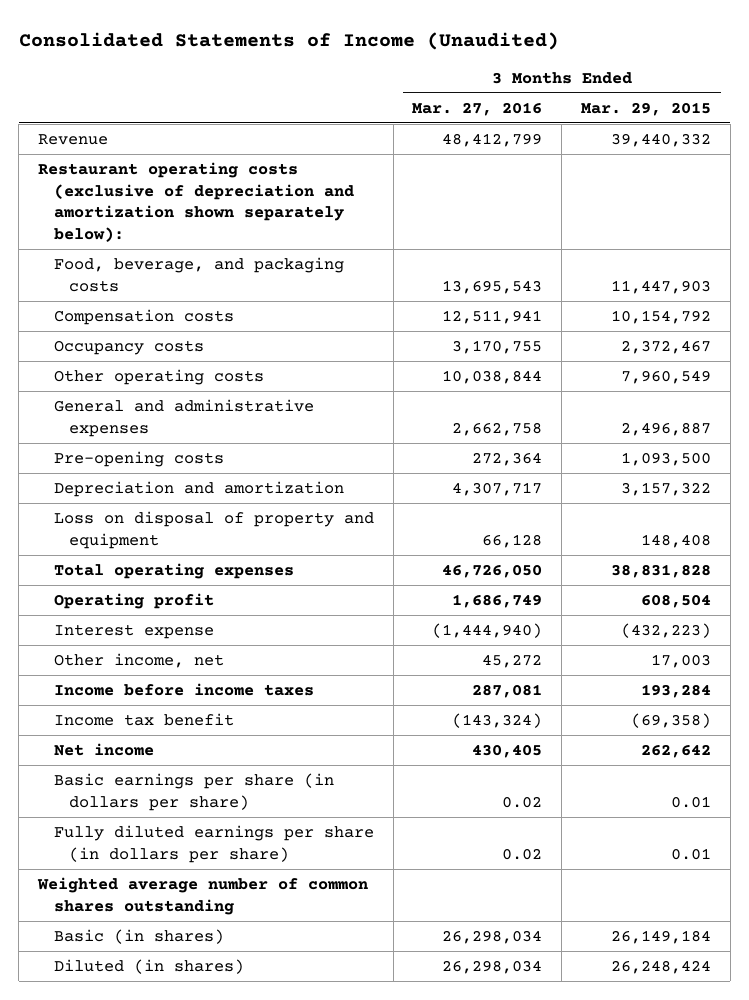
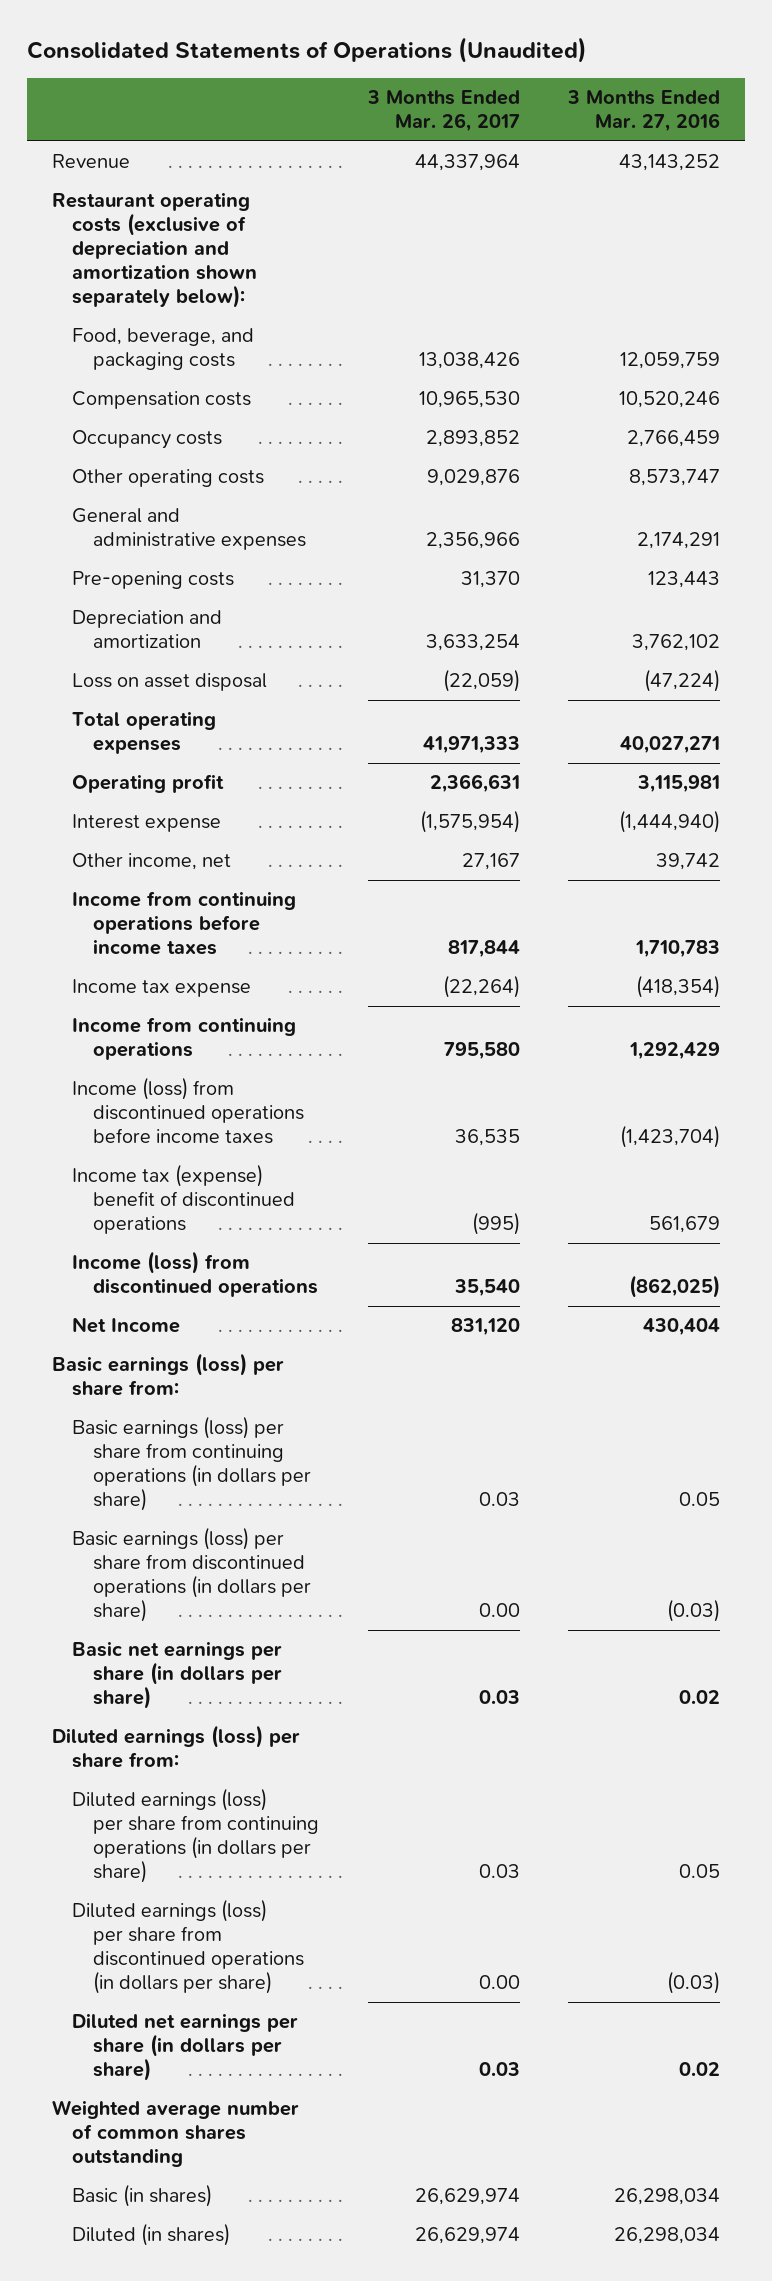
- Consolidated Statements of Income (Unaudited)
+ Consolidated Statements of Operations (Unaudited)
- | 3 Months Ended Mar. 27, 2016 | 3 Months Ended Mar. 29, 2015
+ | 3 Months Ended Mar. 26, 2017 | 3 Months Ended Mar. 27, 2016
- Revenue | 48,412,799 | 39,440,332
+ Revenue | 44,337,964 | 43,143,252
- Food, beverage, and packaging costs | 13,695,543 | 11,447,903
- Compensation costs | 12,511,941 | 10,154,792
- Occupancy costs | 3,170,755 | 2,372,467
- Other operating costs | 10,038,844 | 7,960,549
- General and administrative expenses | 2,662,758 | 2,496,887
- Pre-opening costs | 272,364 | 1,093,500
- Depreciation and amortization | 4,307,717 | 3,157,322
- Loss on disposal of property and equipment | 66,128 | 148,408
- Total operating expenses | 46,726,050 | 38,831,828
- Operating profit | 1,686,749 | 608,504
+ Food, beverage, and packaging costs | 13,038,426 | 12,059,759
+ Compensation costs | 10,965,530 | 10,520,246
+ Occupancy costs | 2,893,852 | 2,766,459
+ Other operating costs | 9,029,876 | 8,573,747
+ General and administrative expenses | 2,356,966 | 2,174,291
+ Pre-opening costs | 31,370 | 123,443
+ Depreciation and amortization | 3,633,254 | 3,762,102
+ Loss on asset disposal | (22,059) | (47,224)
+ Total operating expenses | 41,971,333 | 40,027,271
+ Operating profit | 2,366,631 | 3,115,981
- Other income, net | 45,272 | 17,003
- Income before income taxes | 287,081 | 193,284
- Income tax benefit | (143,324) | (69,358)
- Net income | 430,405 | 262,642
- Basic earnings per share (in dollars per share) | 0.02 | 0.01
- Fully diluted earnings per share (in dollars per share) | 0.02 | 0.01
+ Other income, net | 27,167 | 39,742
+ Income from continuing operations before income taxes | 817,844 | 1,710,783
+ Income tax expense | (22,264) | (418,354)
+ Income from continuing operations | 795,580 | 1,292,429
+ Income (loss) from discontinued operations before income taxes | 36,535 | (1,423,704)
+ Income tax (expense) benefit of discontinued operations | (995) | 561,679
+ Income (loss) from discontinued operations | 35,540 | (862,025)
+ Net Income | 831,120 | 430,404
+ Basic earnings (loss) per share from:
+ Basic earnings (loss) per share from continuing operations (in dollars per share) | 0.03 | 0.05
+ Basic earnings (loss) per share from discontinued operations (in dollars per share) | 0.00 | (0.03)
+ Basic net earnings per share (in dollars per share) | 0.03 | 0.02
+ Diluted earnings (loss) per share from:
+ Diluted earnings (loss) per share from continuing operations (in dollars per share) | 0.03 | 0.05
+ Diluted earnings (loss) per share from discontinued operations (in dollars per share) | 0.00 | (0.03)
+ Diluted net earnings per share (in dollars per share) | 0.03 | 0.02

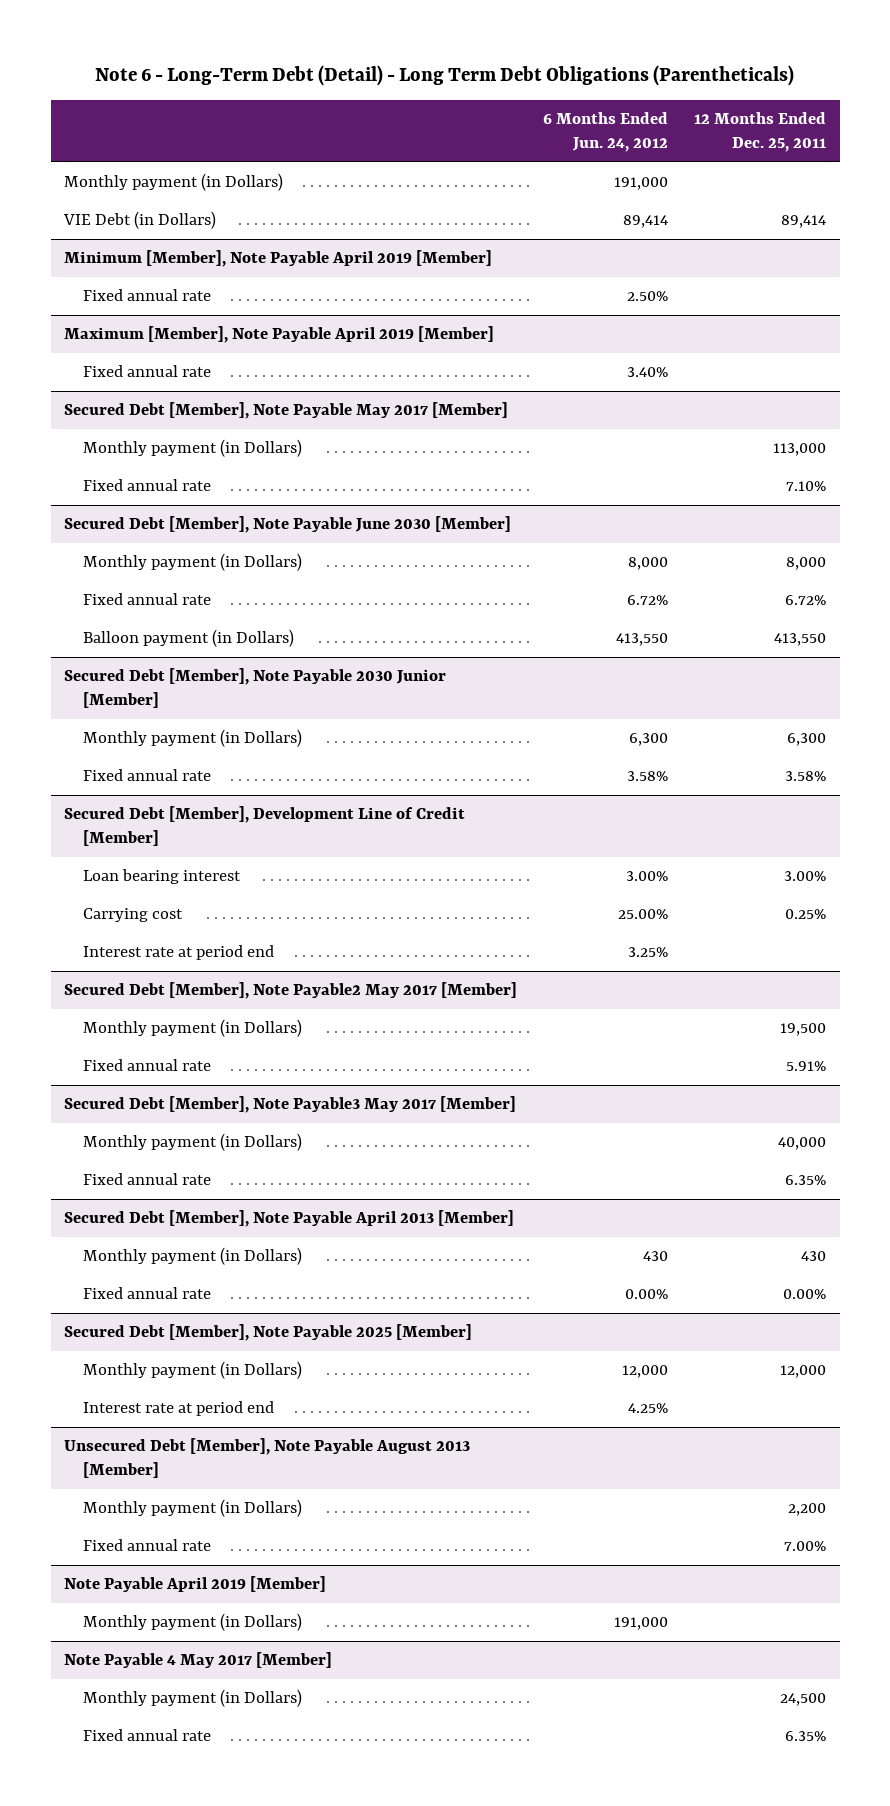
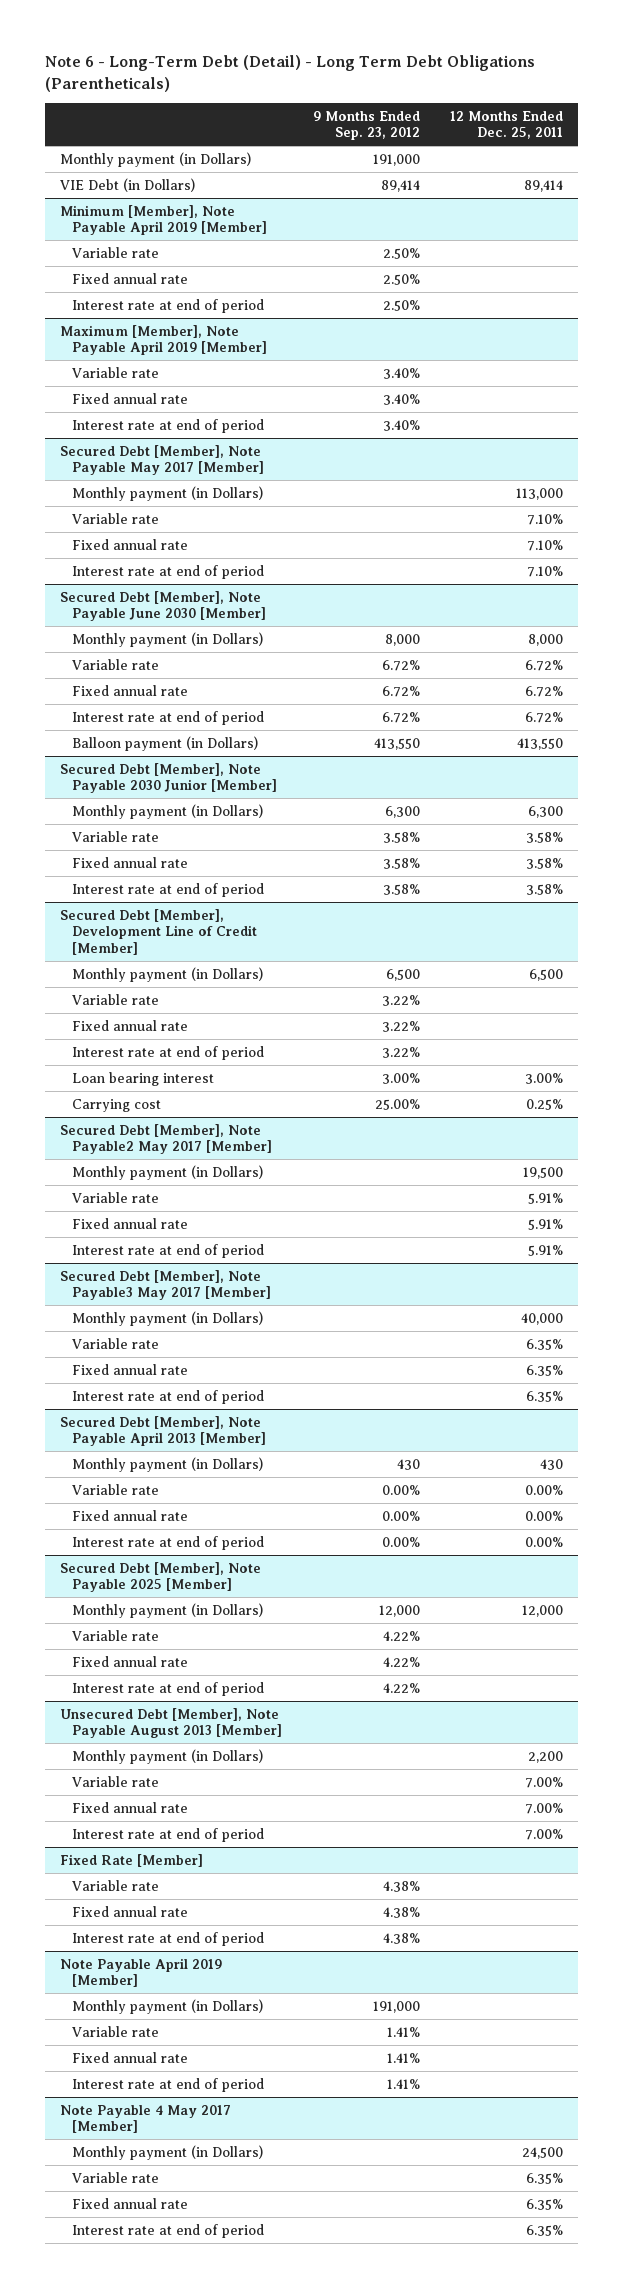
- | 6 Months Ended Jun. 24, 2012 | 12 Months Ended Dec. 25, 2011
+ | 9 Months Ended Sep. 23, 2012 | 12 Months Ended Dec. 25, 2011
@ Minimum [Member], Note Payable April 2019 [Member]
+ Variable rate | 2.50% |
+ Interest rate at end of period | 2.50% |
@ Maximum [Member], Note Payable April 2019 [Member]
+ Variable rate | 3.40% |
+ Interest rate at end of period | 3.40% |
@ Secured Debt [Member], Note Payable May 2017 [Member]
+ Variable rate | | 7.10%
+ Interest rate at end of period | | 7.10%
@ Secured Debt [Member], Note Payable June 2030 [Member]
+ Variable rate | 6.72% | 6.72%
+ Interest rate at end of period | 6.72% | 6.72%
@ Secured Debt [Member], Note Payable 2030 Junior [Member]
+ Variable rate | 3.58% | 3.58%
+ Interest rate at end of period | 3.58% | 3.58%
@ Secured Debt [Member], Development Line of Credit [Member]
+ Monthly payment (in Dollars) | 6,500 | 6,500
+ Variable rate | 3.22% |
+ Fixed annual rate | 3.22% |
+ Interest rate at end of period | 3.22% |
- Interest rate at period end | 3.25% |
@ Secured Debt [Member], Note Payable2 May 2017 [Member]
+ Variable rate | | 5.91%
+ Interest rate at end of period | | 5.91%
@ Secured Debt [Member], Note Payable3 May 2017 [Member]
+ Variable rate | | 6.35%
+ Interest rate at end of period | | 6.35%
@ Secured Debt [Member], Note Payable April 2013 [Member]
+ Variable rate | 0.00% | 0.00%
+ Interest rate at end of period | 0.00% | 0.00%
@ Secured Debt [Member], Note Payable 2025 [Member]
- Interest rate at period end | 4.25% |
+ Variable rate | 4.22% |
+ Fixed annual rate | 4.22% |
+ Interest rate at end of period | 4.22% |
@ Unsecured Debt [Member], Note Payable August 2013 [Member]
+ Variable rate | | 7.00%
+ Interest rate at end of period | | 7.00%
+ Fixed Rate [Member]
+ Variable rate | 4.38% |
+ Fixed annual rate | 4.38% |
+ Interest rate at end of period | 4.38% |
@ Note Payable April 2019 [Member]
+ Variable rate | 1.41% |
+ Fixed annual rate | 1.41% |
+ Interest rate at end of period | 1.41% |
@ Note Payable 4 May 2017 [Member]
+ Variable rate | | 6.35%
+ Interest rate at end of period | | 6.35%

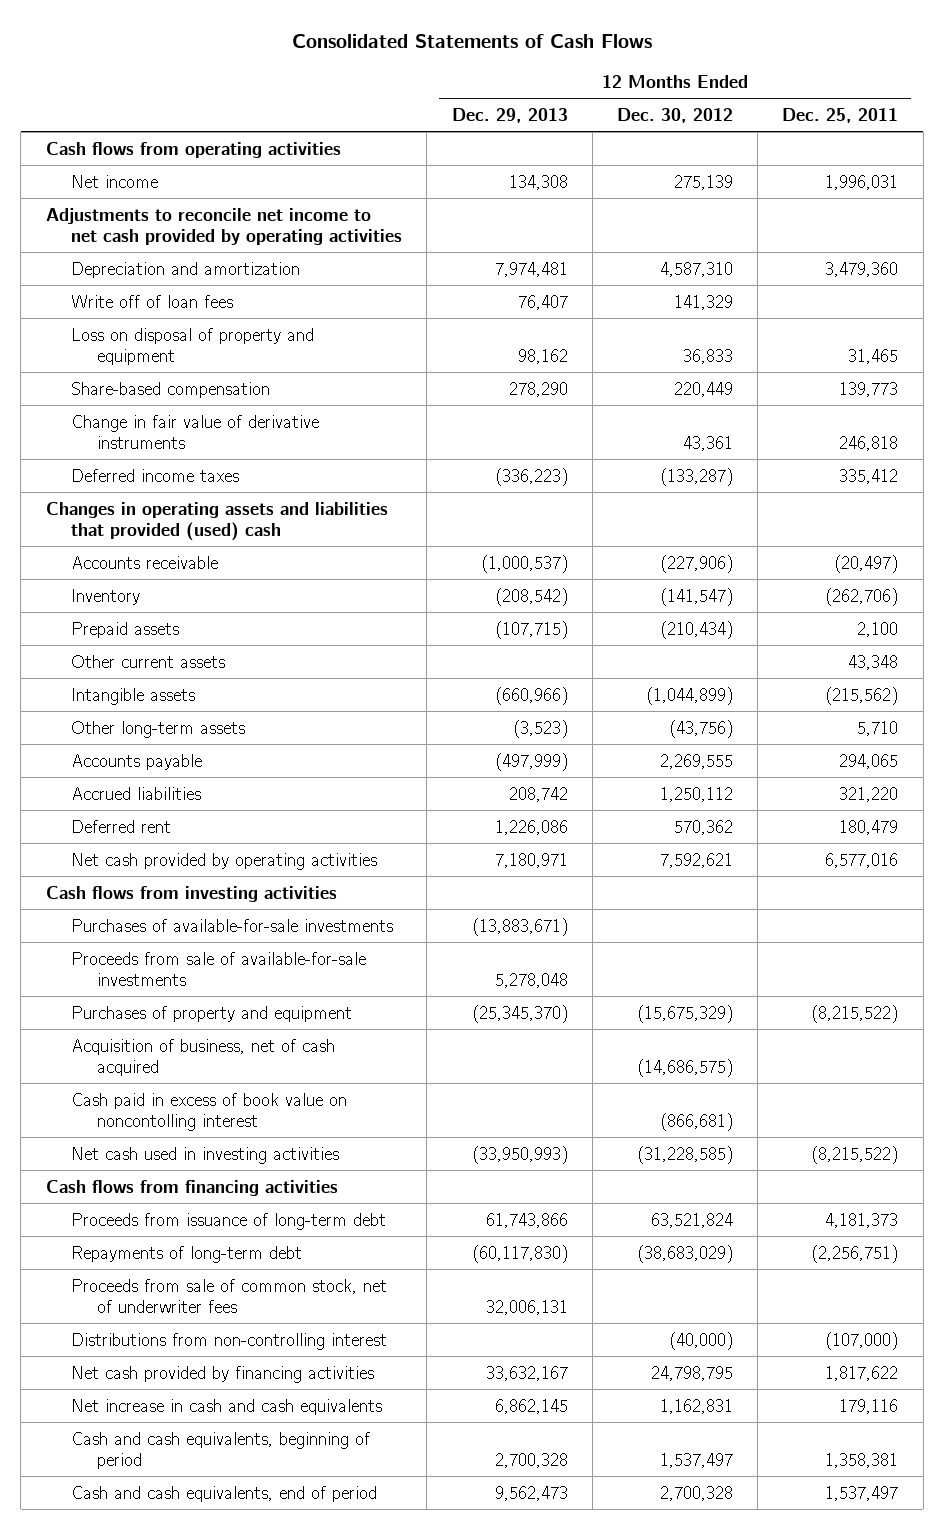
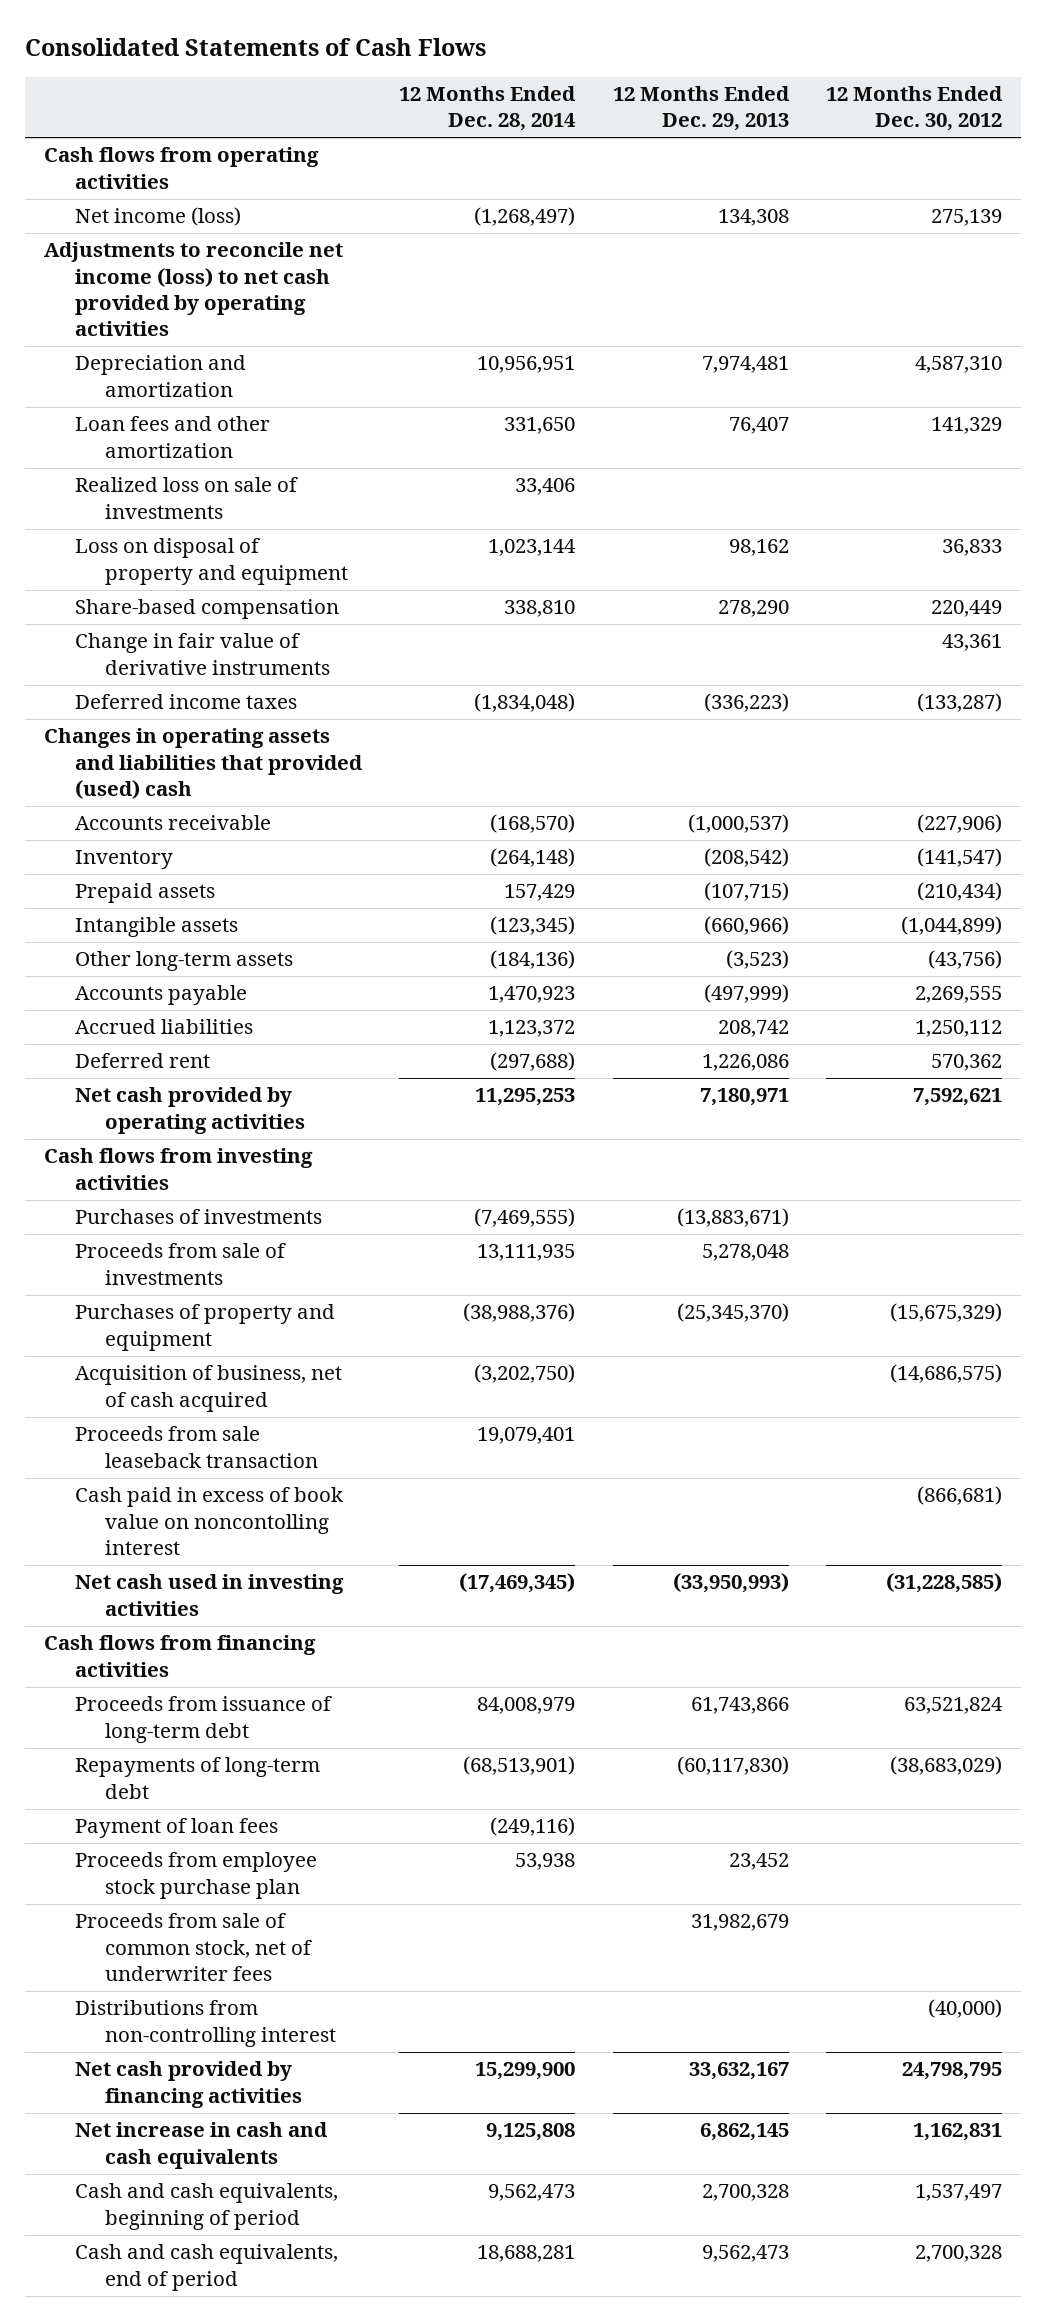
- | 12 Months Ended Dec. 29, 2013 | 12 Months Ended Dec. 30, 2012 | 12 Months Ended Dec. 25, 2011
+ | 12 Months Ended Dec. 28, 2014 | 12 Months Ended Dec. 29, 2013 | 12 Months Ended Dec. 30, 2012
- Net income | 134,308 | 275,139 | 1,996,031
- Adjustments to reconcile net income to net cash provided by operating activities
+ Net income (loss) | (1,268,497) | 134,308 | 275,139
+ Adjustments to reconcile net income (loss) to net cash provided by operating activities
- Write off of loan fees | 76,407 | 141,329 |
+ Loan fees and other amortization | 331,650 | 76,407 | 141,329
+ Realized loss on sale of investments | 33,406 | |
- Other current assets | | | 43,348
- Purchases of available-for-sale investments | (13,883,671) | |
- Proceeds from sale of available-for-sale investments | 5,278,048 | |
+ Purchases of investments | (7,469,555) | (13,883,671) |
+ Proceeds from sale of investments | 13,111,935 | 5,278,048 |
+ Proceeds from sale leaseback transaction | 19,079,401 | |
- Proceeds from sale of common stock, net of underwriter fees | 32,006,131 | |
+ Payment of loan fees | (249,116) | |
+ Proceeds from employee stock purchase plan | 53,938 | 23,452 |
+ Proceeds from sale of common stock, net of underwriter fees | | 31,982,679 |

